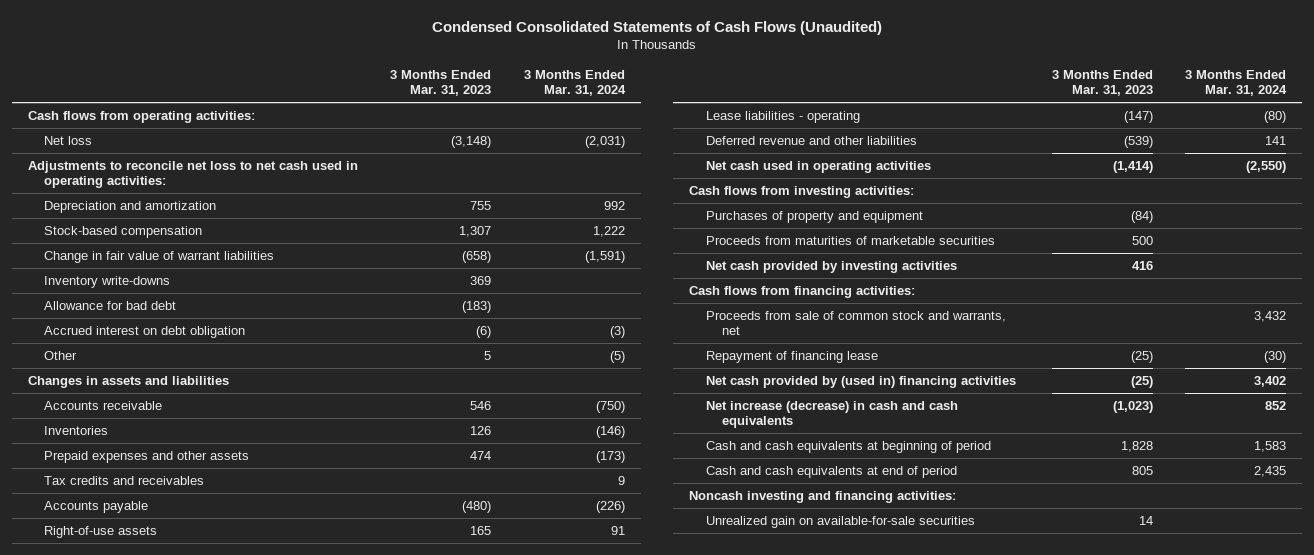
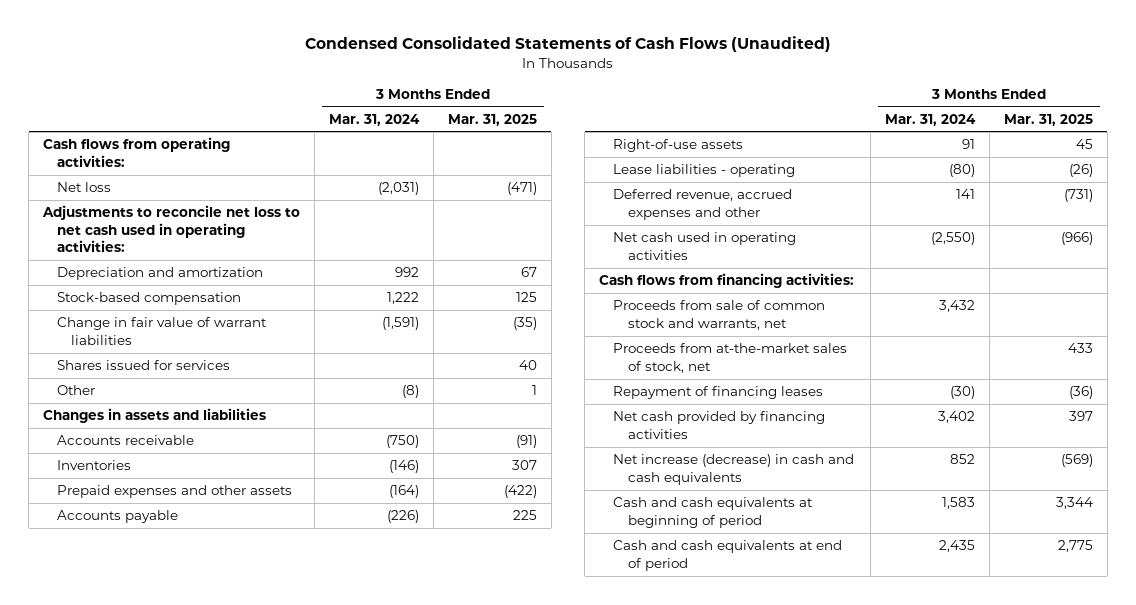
- | 3 Months Ended Mar. 31, 2023 | 3 Months Ended Mar. 31, 2024
+ | 3 Months Ended Mar. 31, 2024 | 3 Months Ended Mar. 31, 2025
- Inventory write-downs | 369 |
- Allowance for bad debt | (183) |
- Accrued interest on debt obligation | (6) | (3)
- Other | 5 | (5)
+ Shares issued for services | | 40
+ Other | (8) | 1
- Prepaid expenses and other assets | 474 | (173)
- Tax credits and receivables | | 9
+ Prepaid expenses and other assets | (164) | (422)
- Deferred revenue and other liabilities | (539) | 141
+ Deferred revenue, accrued expenses and other | 141 | (731)
- Cash flows from investing activities:
- Purchases of property and equipment | (84) |
- Proceeds from maturities of marketable securities | 500 |
- Net cash provided by investing activities | 416 |
- Repayment of financing lease | (25) | (30)
- Net cash provided by (used in) financing activities | (25) | 3,402
+ Proceeds from at-the-market sales of stock, net | | 433
+ Repayment of financing leases | (30) | (36)
+ Net cash provided by financing activities | 3,402 | 397
- Noncash investing and financing activities:
- Unrealized gain on available-for-sale securities | 14 |

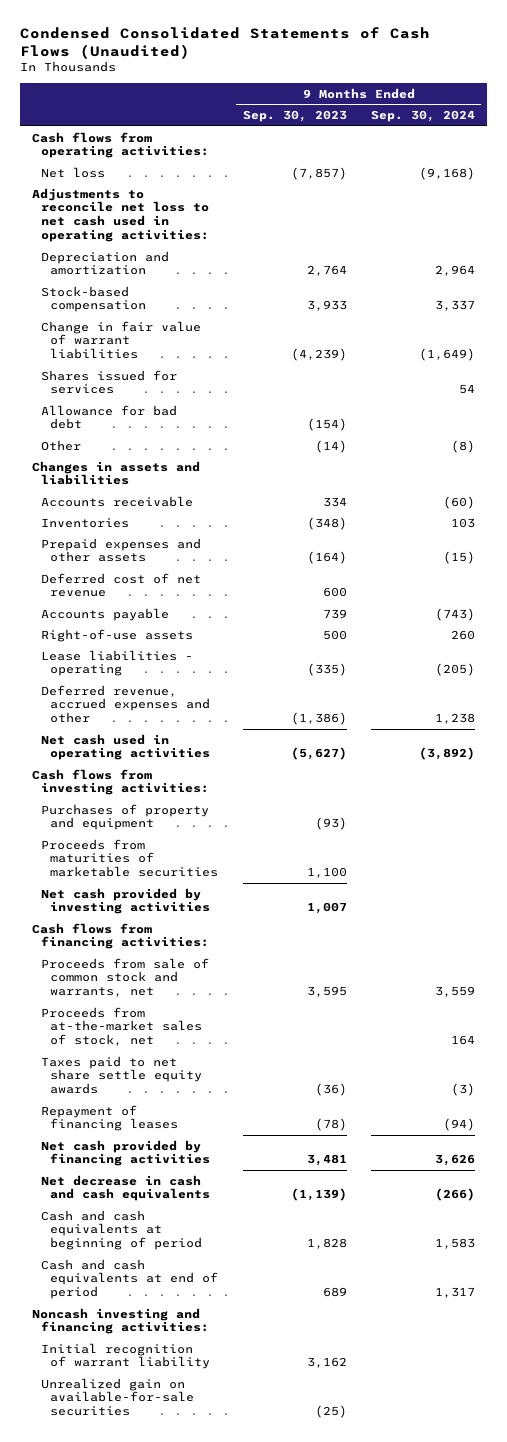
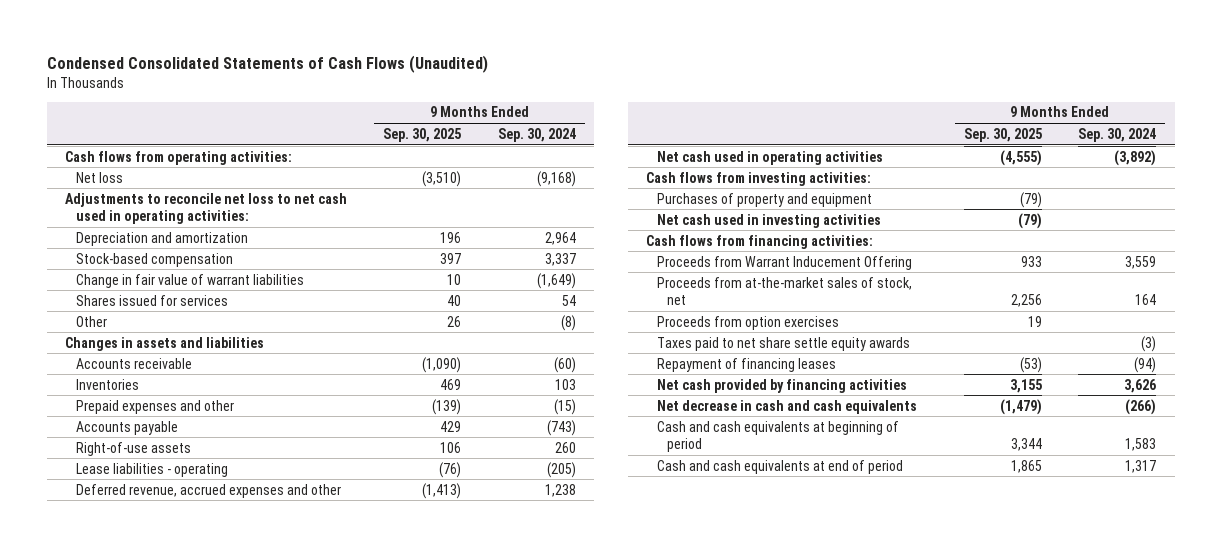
- | 9 Months Ended Sep. 30, 2023 | 9 Months Ended Sep. 30, 2024
+ | 9 Months Ended Sep. 30, 2025 | 9 Months Ended Sep. 30, 2024
- Allowance for bad debt | (154) |
- Prepaid expenses and other assets | (164) | (15)
- Deferred cost of net revenue | 600 |
+ Prepaid expenses and other | (139) | (15)
- Proceeds from maturities of marketable securities | 1,100 |
- Net cash provided by investing activities | 1,007 |
+ Net cash used in investing activities | (79) |
- Proceeds from sale of common stock and warrants, net | 3,595 | 3,559
+ Proceeds from Warrant Inducement Offering | 933 | 3,559
+ Proceeds from option exercises | 19 |
- Noncash investing and financing activities:
- Initial recognition of warrant liability | 3,162 |
- Unrealized gain on available-for-sale securities | (25) |

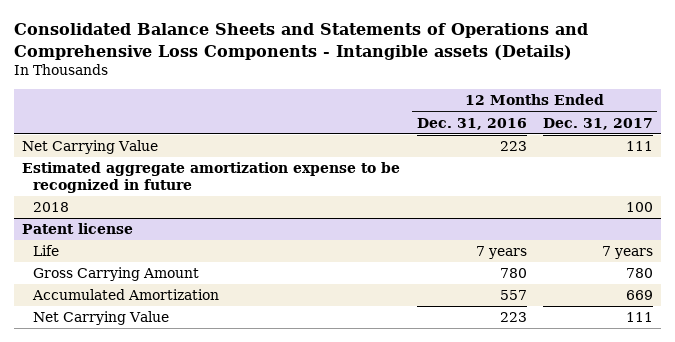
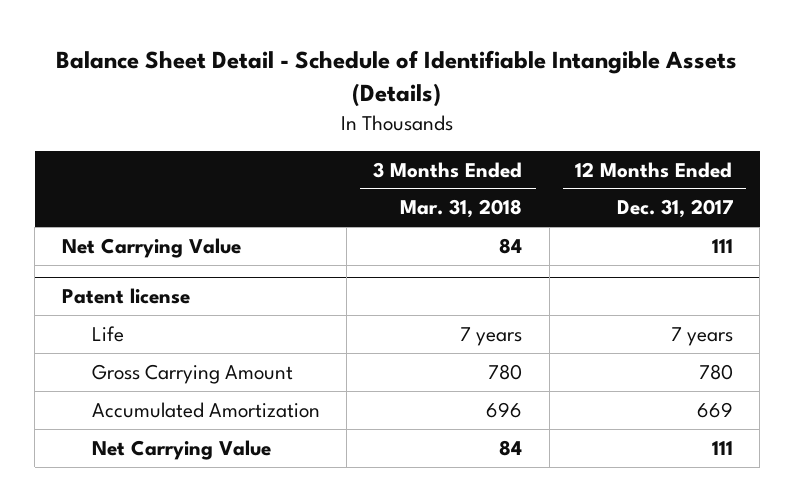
- Consolidated Balance Sheets and Statements of Operations and Comprehensive Loss Components - Intangible assets (Details)
+ Balance Sheet Detail - Schedule of Identifiable Intangible Assets (Details)
- | 12 Months Ended Dec. 31, 2016 | 12 Months Ended Dec. 31, 2017
+ | 3 Months Ended Mar. 31, 2018 | 12 Months Ended Dec. 31, 2017
- Estimated aggregate amortization expense to be recognized in future
- 2018 | | 100

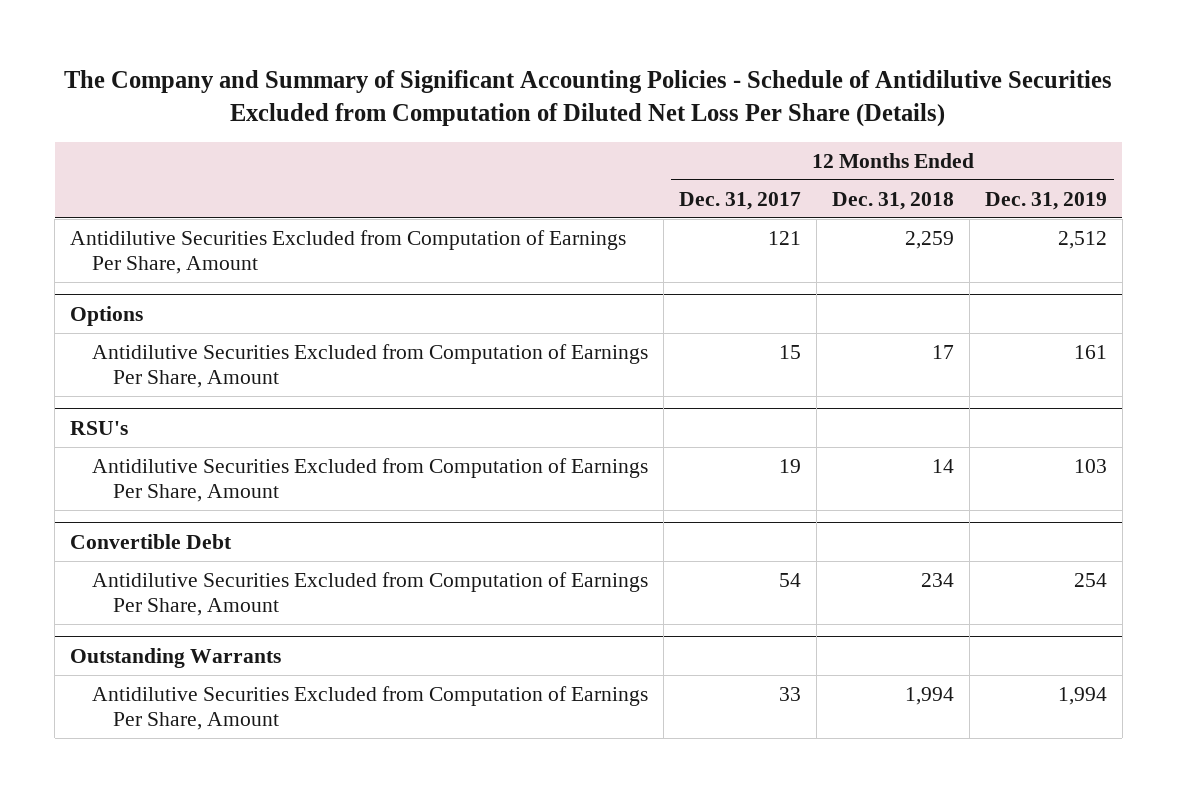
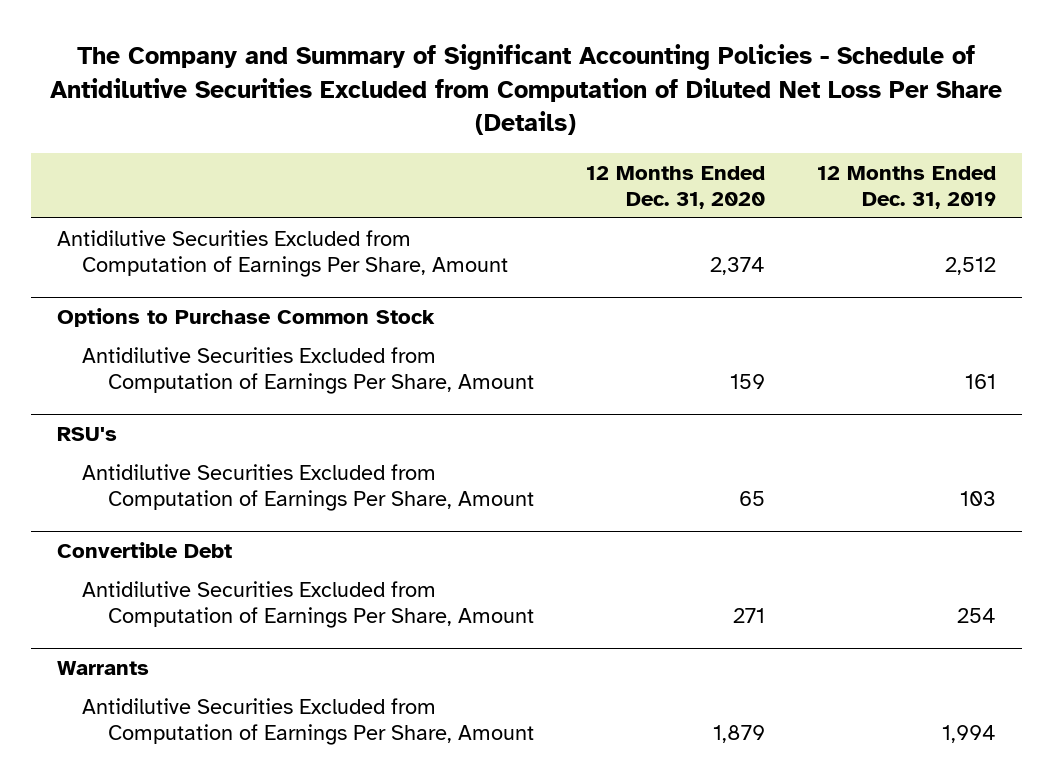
- | 12 Months Ended Dec. 31, 2017 | 12 Months Ended Dec. 31, 2018 | 12 Months Ended Dec. 31, 2019
+ | 12 Months Ended Dec. 31, 2020 | 12 Months Ended Dec. 31, 2019
- Options
+ Options to Purchase Common Stock
- Outstanding Warrants
+ Warrants

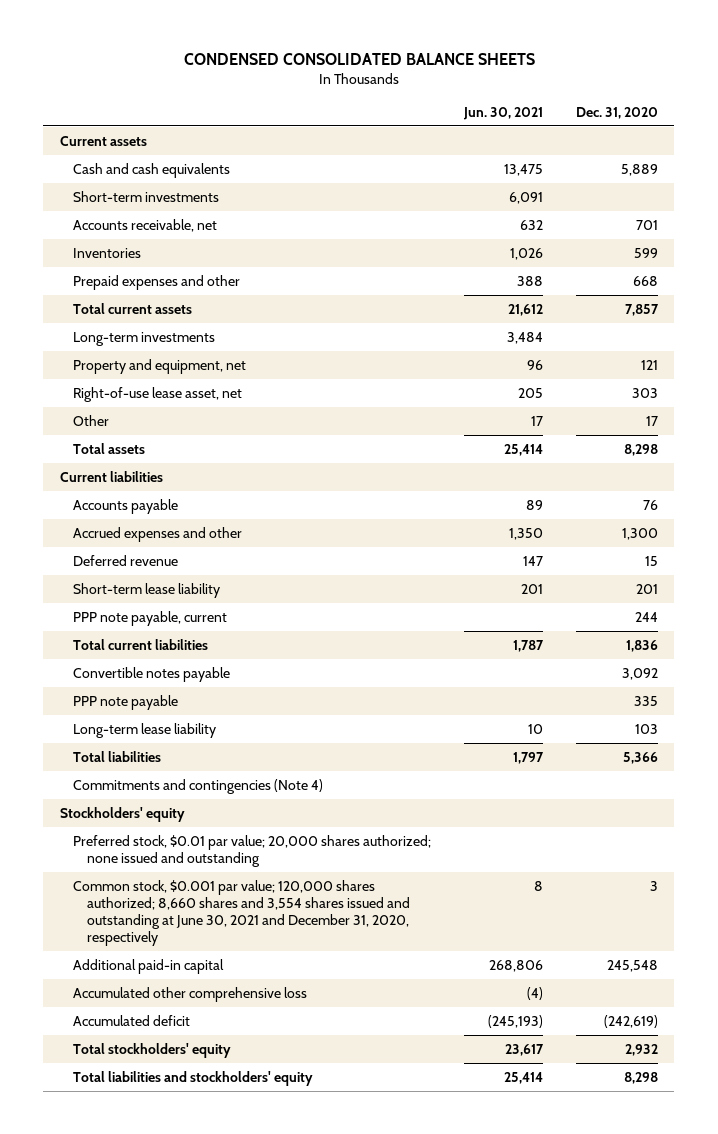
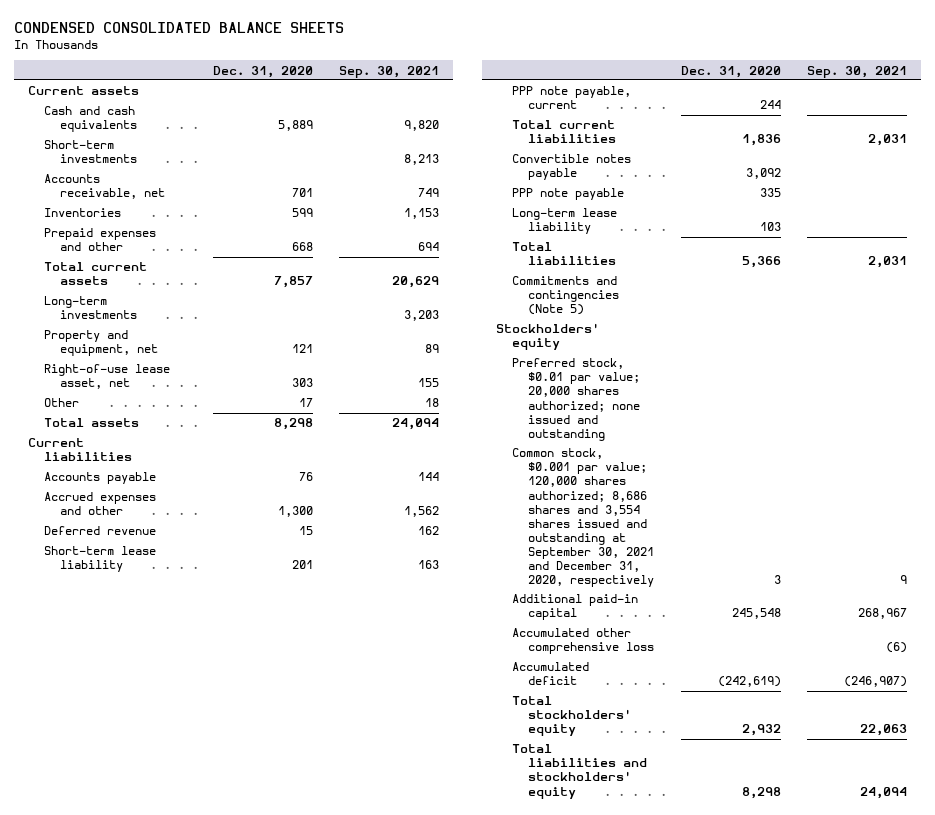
- | Jun. 30, 2021 | Dec. 31, 2020
+ | Dec. 31, 2020 | Sep. 30, 2021
- Commitments and contingencies (Note 4)
+ Commitments and contingencies (Note 5)
- Common stock, $0.001 par value; 120,000 shares authorized; 8,660 shares and 3,554 shares issued and outstanding at June 30, 2021 and December 31, 2020, respectively | 8 | 3
+ Common stock, $0.001 par value; 120,000 shares authorized; 8,686 shares and 3,554 shares issued and outstanding at September 30, 2021 and December 31, 2020, respectively | 3 | 9

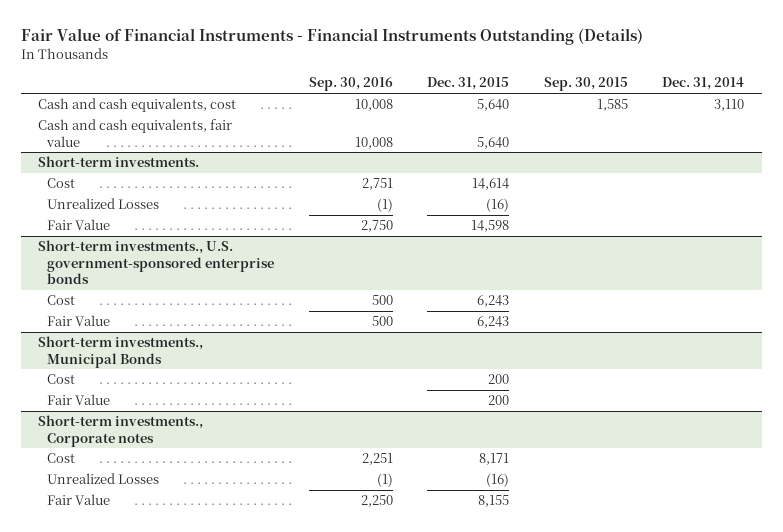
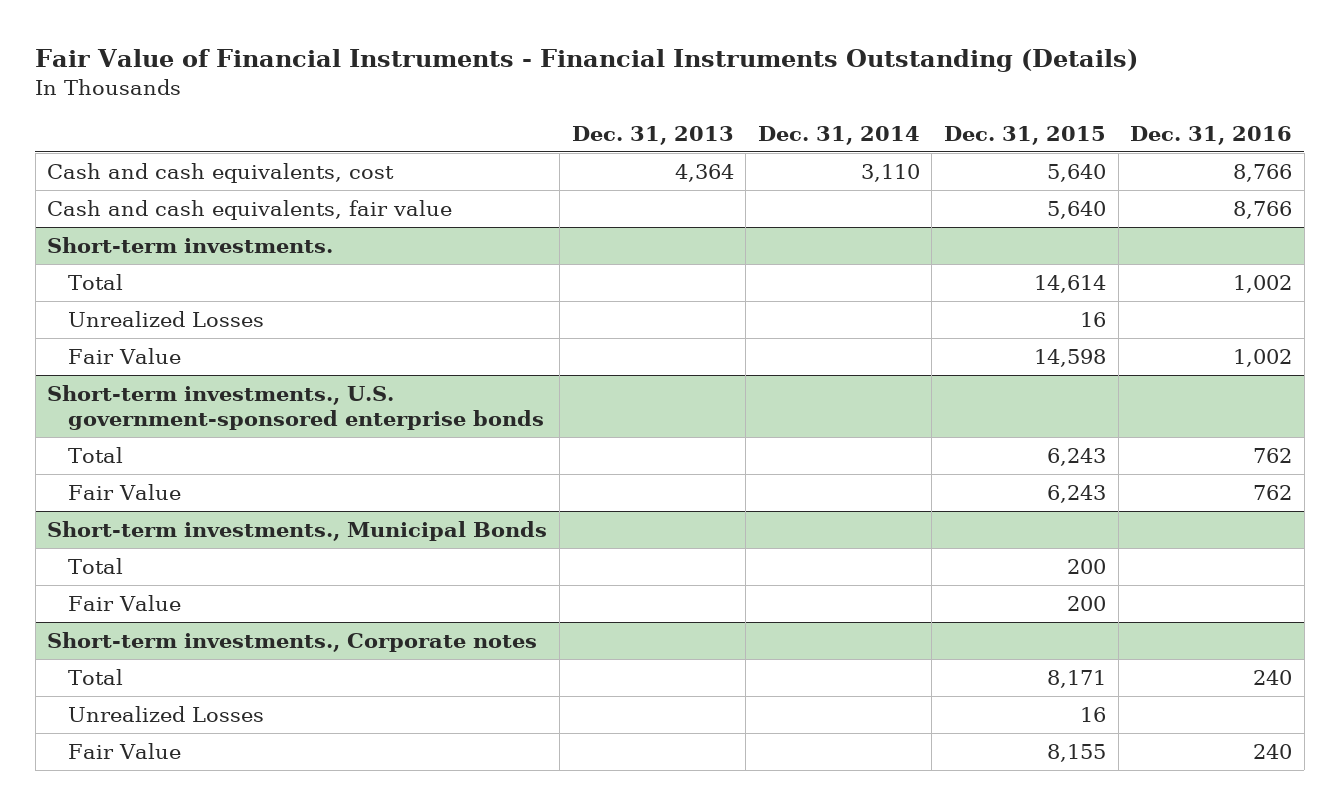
- | Sep. 30, 2016 | Dec. 31, 2015 | Sep. 30, 2015 | Dec. 31, 2014
+ | Dec. 31, 2013 | Dec. 31, 2014 | Dec. 31, 2015 | Dec. 31, 2016
@ Short-term investments.
- Cost | 2,751 | 14,614 | |
- Unrealized Losses | (1) | (16) | |
+ Total | | | 14,614 | 1,002
+ Unrealized Losses | | | 16 |
@ Short-term investments., U.S. government-sponsored enterprise bonds
- Cost | 500 | 6,243 | |
+ Total | | | 6,243 | 762
@ Short-term investments., Municipal Bonds
- Cost | | 200 | |
+ Total | | | 200 |
@ Short-term investments., Corporate notes
- Cost | 2,251 | 8,171 | |
- Unrealized Losses | (1) | (16) | |
+ Total | | | 8,171 | 240
+ Unrealized Losses | | | 16 |

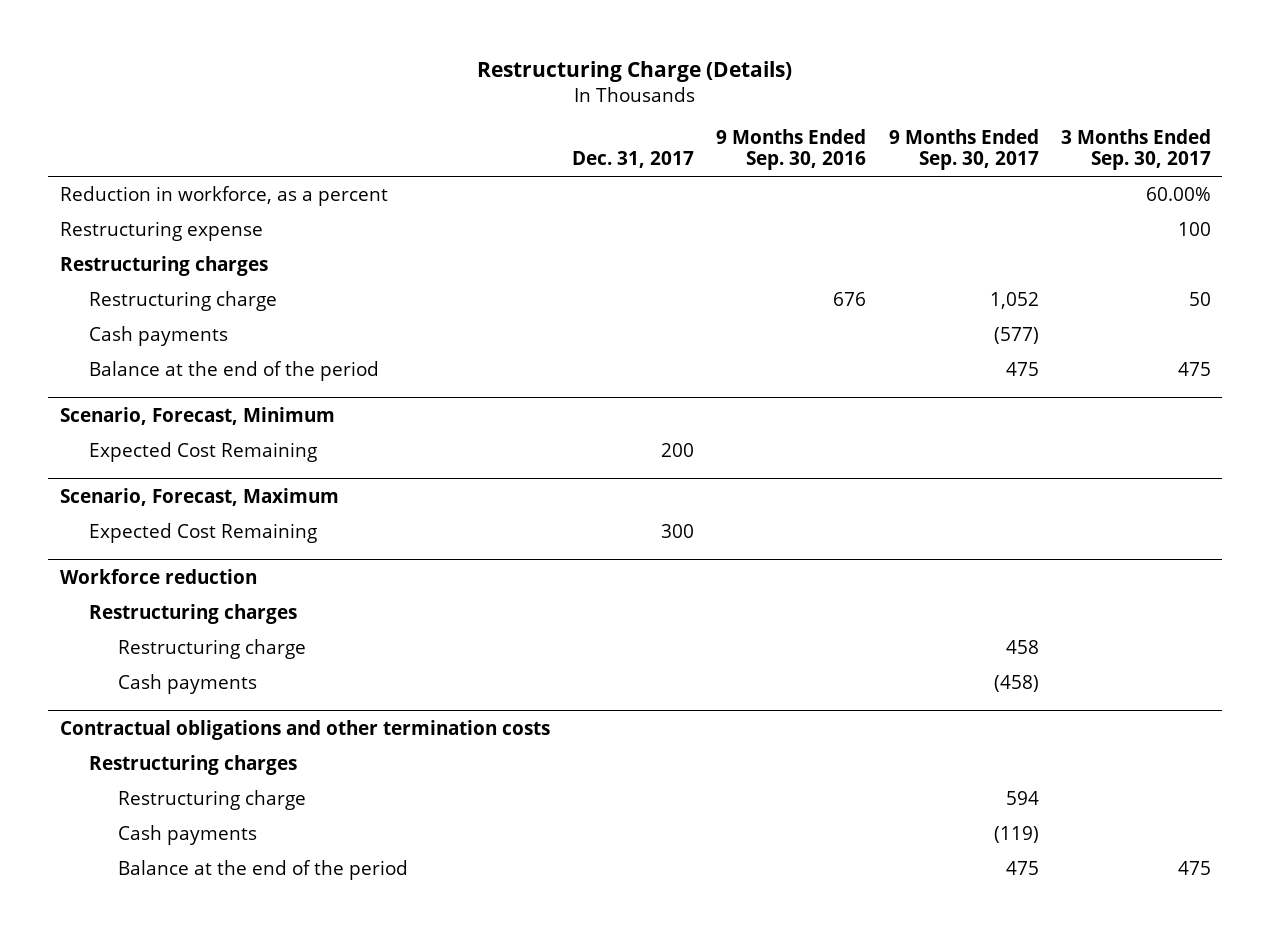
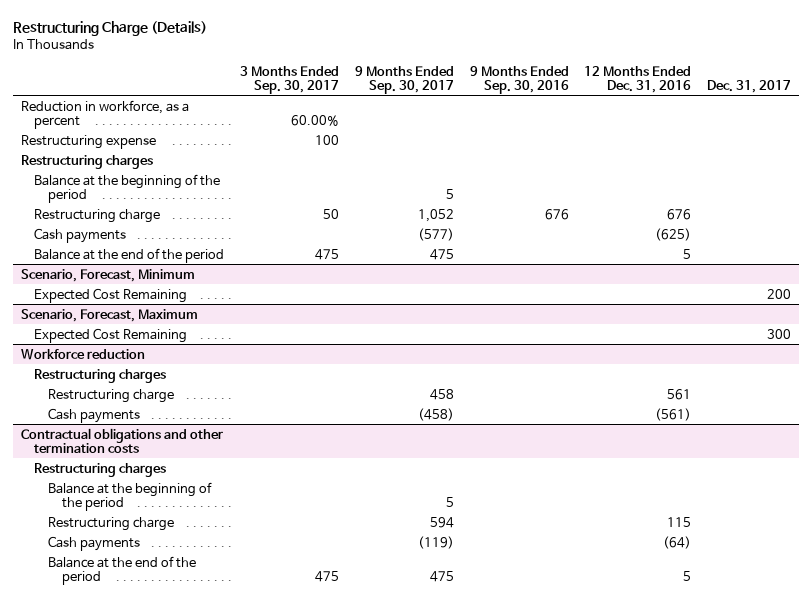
- | Dec. 31, 2017 | 9 Months Ended Sep. 30, 2016 | 9 Months Ended Sep. 30, 2017 | 3 Months Ended Sep. 30, 2017
+ | 3 Months Ended Sep. 30, 2017 | 9 Months Ended Sep. 30, 2017 | 9 Months Ended Sep. 30, 2016 | 12 Months Ended Dec. 31, 2016 | Dec. 31, 2017
+ Balance at the beginning of the period | | 5 | | |
@ Contractual obligations and other termination costs
+ Balance at the beginning of the period | | 5 | | |

